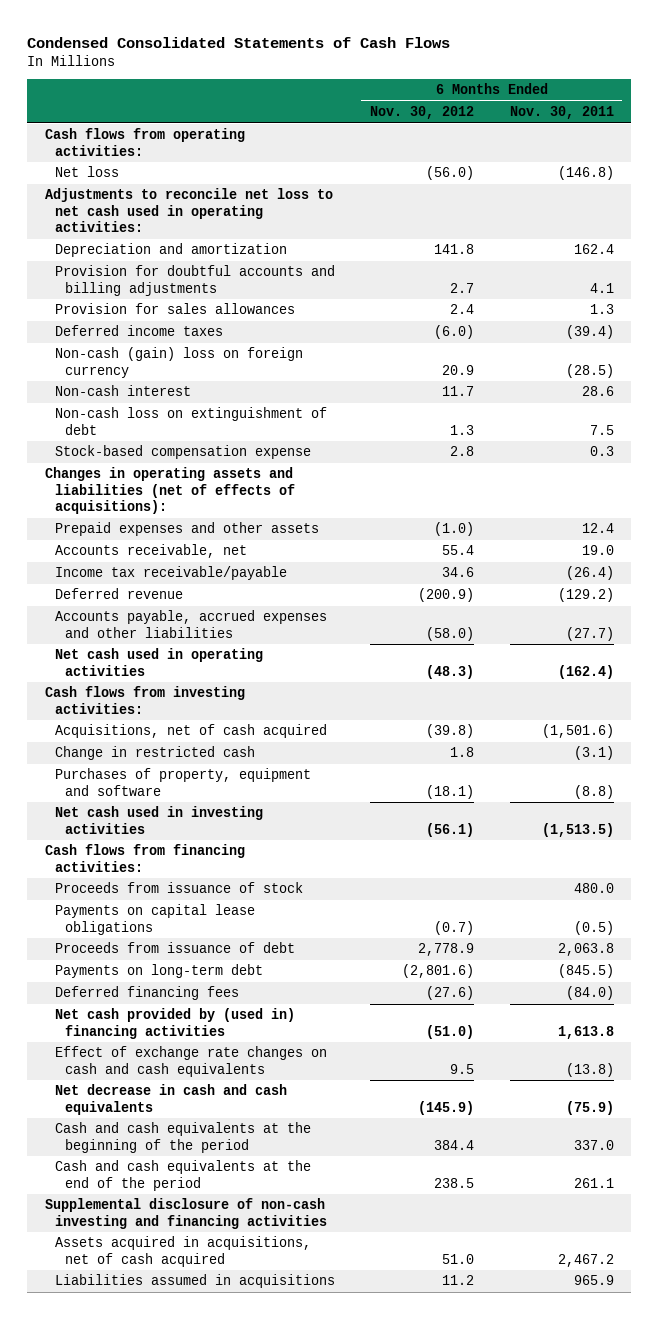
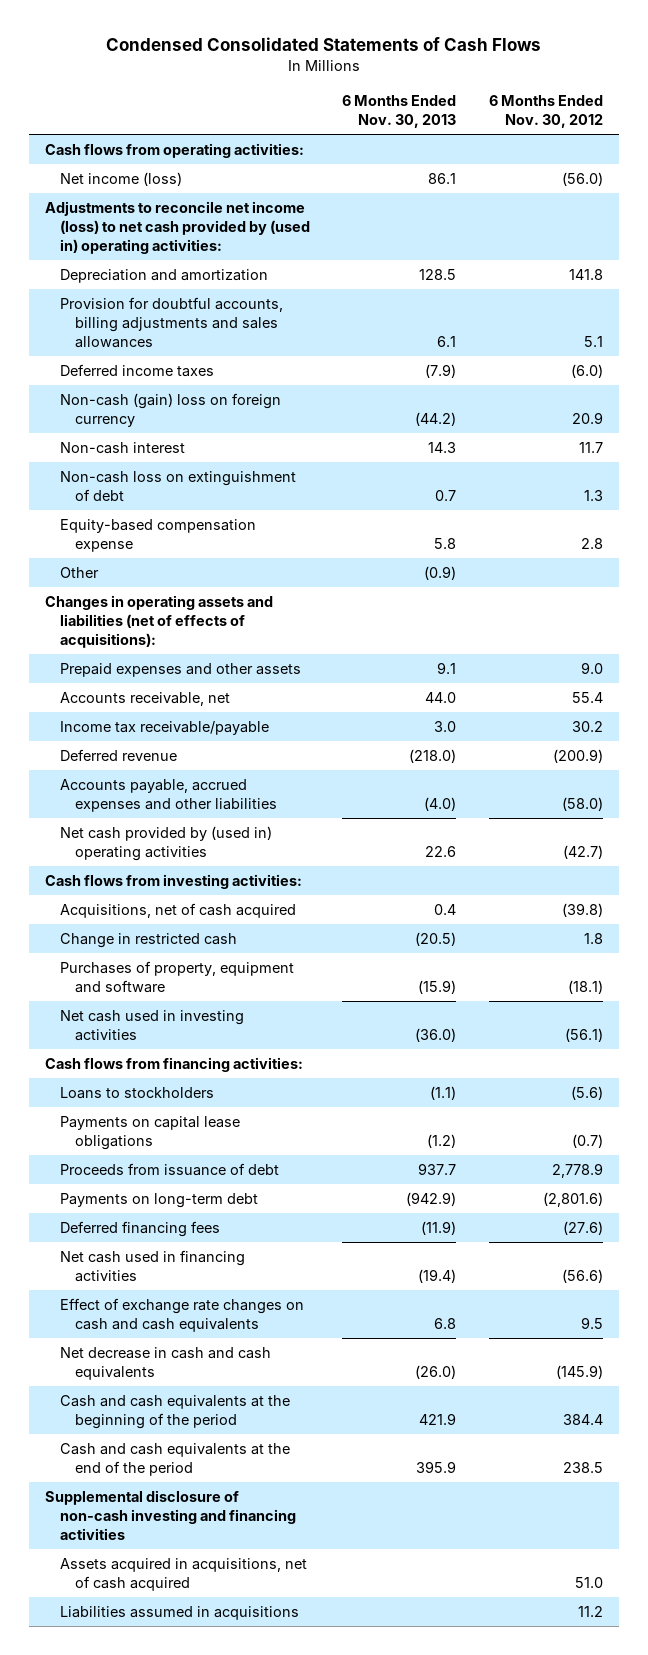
- | 6 Months Ended Nov. 30, 2012 | 6 Months Ended Nov. 30, 2011
+ | 6 Months Ended Nov. 30, 2013 | 6 Months Ended Nov. 30, 2012
- Net loss | (56.0) | (146.8)
- Adjustments to reconcile net loss to net cash used in operating activities:
+ Net income (loss) | 86.1 | (56.0)
+ Adjustments to reconcile net income (loss) to net cash provided by (used in) operating activities:
- Provision for doubtful accounts and billing adjustments | 2.7 | 4.1
- Provision for sales allowances | 2.4 | 1.3
+ Provision for doubtful accounts, billing adjustments and sales allowances | 6.1 | 5.1
- Stock-based compensation expense | 2.8 | 0.3
+ Equity-based compensation expense | 5.8 | 2.8
+ Other | (0.9) |
- Prepaid expenses and other assets | (1.0) | 12.4
+ Prepaid expenses and other assets | 9.1 | 9.0
- Income tax receivable/payable | 34.6 | (26.4)
+ Income tax receivable/payable | 3.0 | 30.2
- Net cash used in operating activities | (48.3) | (162.4)
+ Net cash provided by (used in) operating activities | 22.6 | (42.7)
- Proceeds from issuance of stock | | 480.0
+ Loans to stockholders | (1.1) | (5.6)
- Net cash provided by (used in) financing activities | (51.0) | 1,613.8
+ Net cash used in financing activities | (19.4) | (56.6)

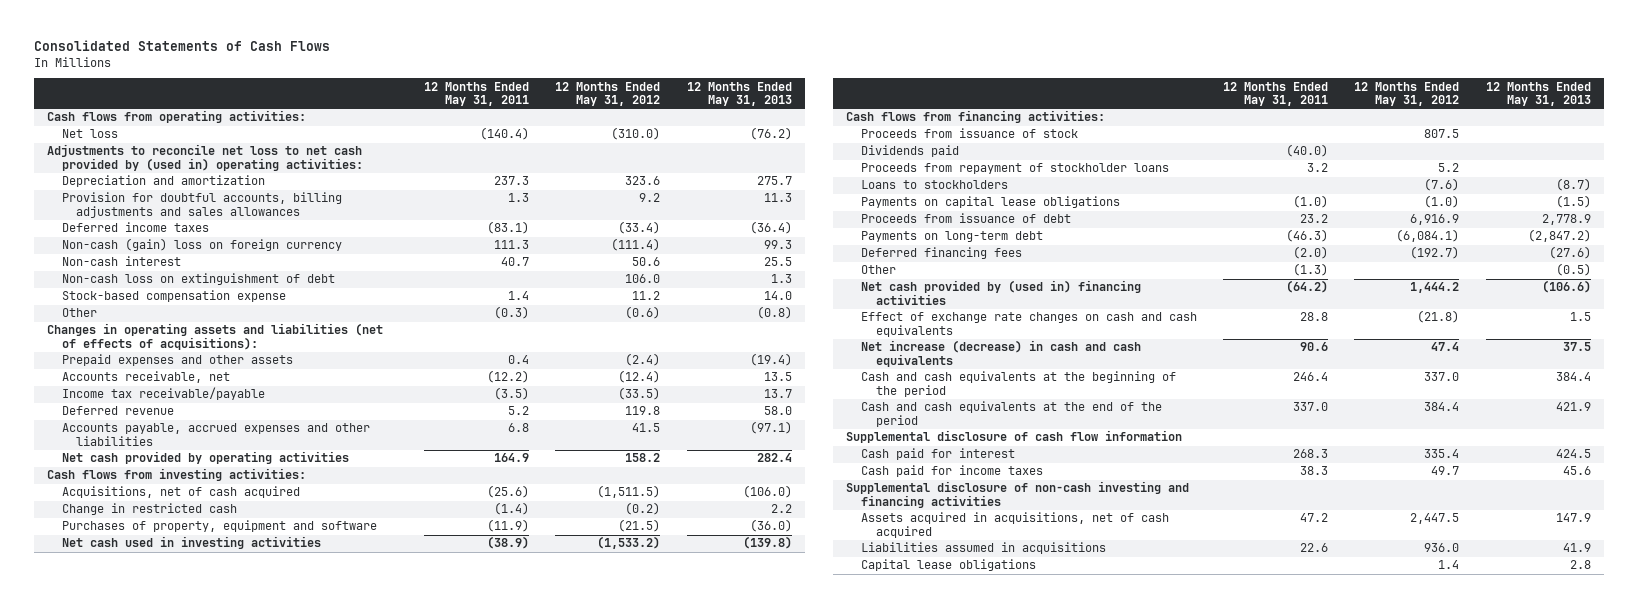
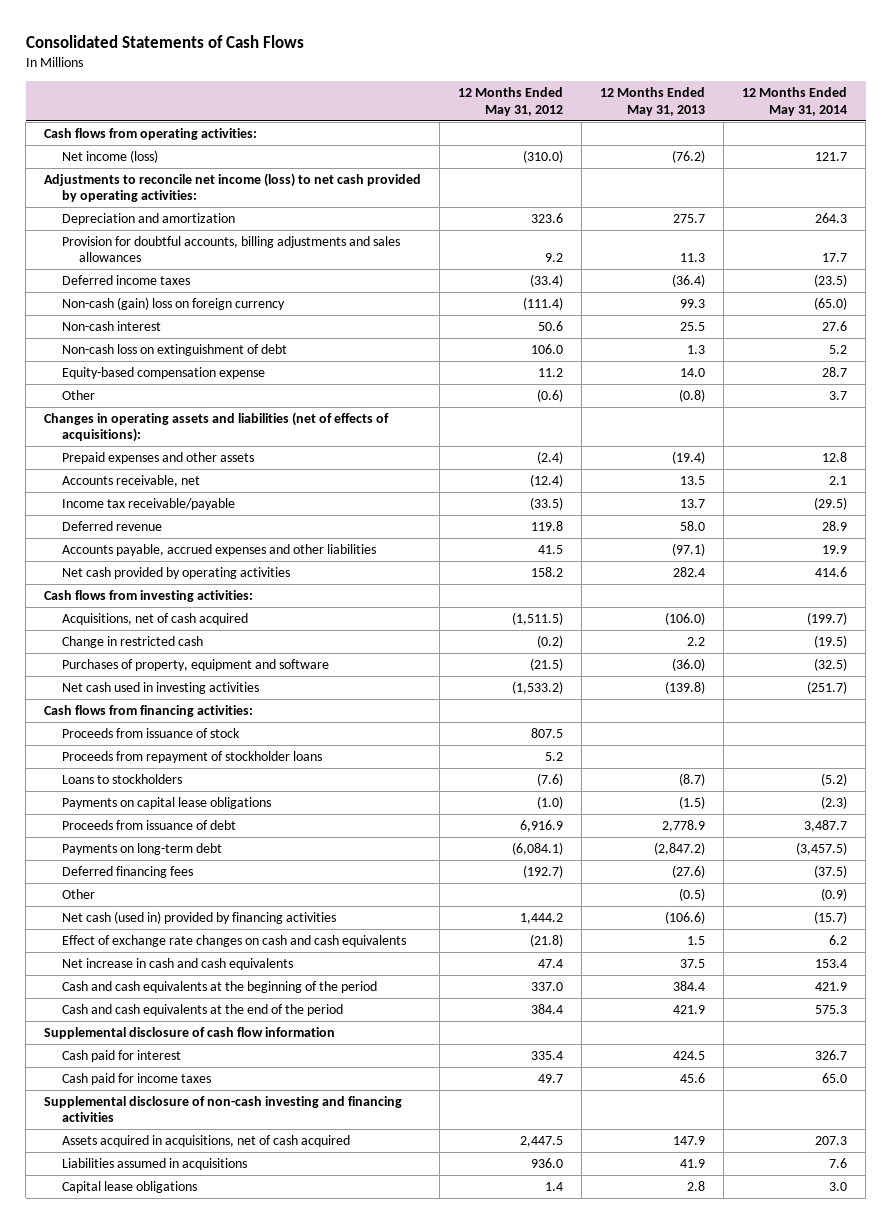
- | 12 Months Ended May 31, 2011 | 12 Months Ended May 31, 2012 | 12 Months Ended May 31, 2013
+ | 12 Months Ended May 31, 2012 | 12 Months Ended May 31, 2013 | 12 Months Ended May 31, 2014
- Net loss | (140.4) | (310.0) | (76.2)
- Adjustments to reconcile net loss to net cash provided by (used in) operating activities:
+ Net income (loss) | (310.0) | (76.2) | 121.7
+ Adjustments to reconcile net income (loss) to net cash provided by operating activities:
- Stock-based compensation expense | 1.4 | 11.2 | 14.0
+ Equity-based compensation expense | 11.2 | 14.0 | 28.7
- Dividends paid | (40.0) | |
- Net cash provided by (used in) financing activities | (64.2) | 1,444.2 | (106.6)
+ Net cash (used in) provided by financing activities | 1,444.2 | (106.6) | (15.7)
- Net increase (decrease) in cash and cash equivalents | 90.6 | 47.4 | 37.5
+ Net increase in cash and cash equivalents | 47.4 | 37.5 | 153.4

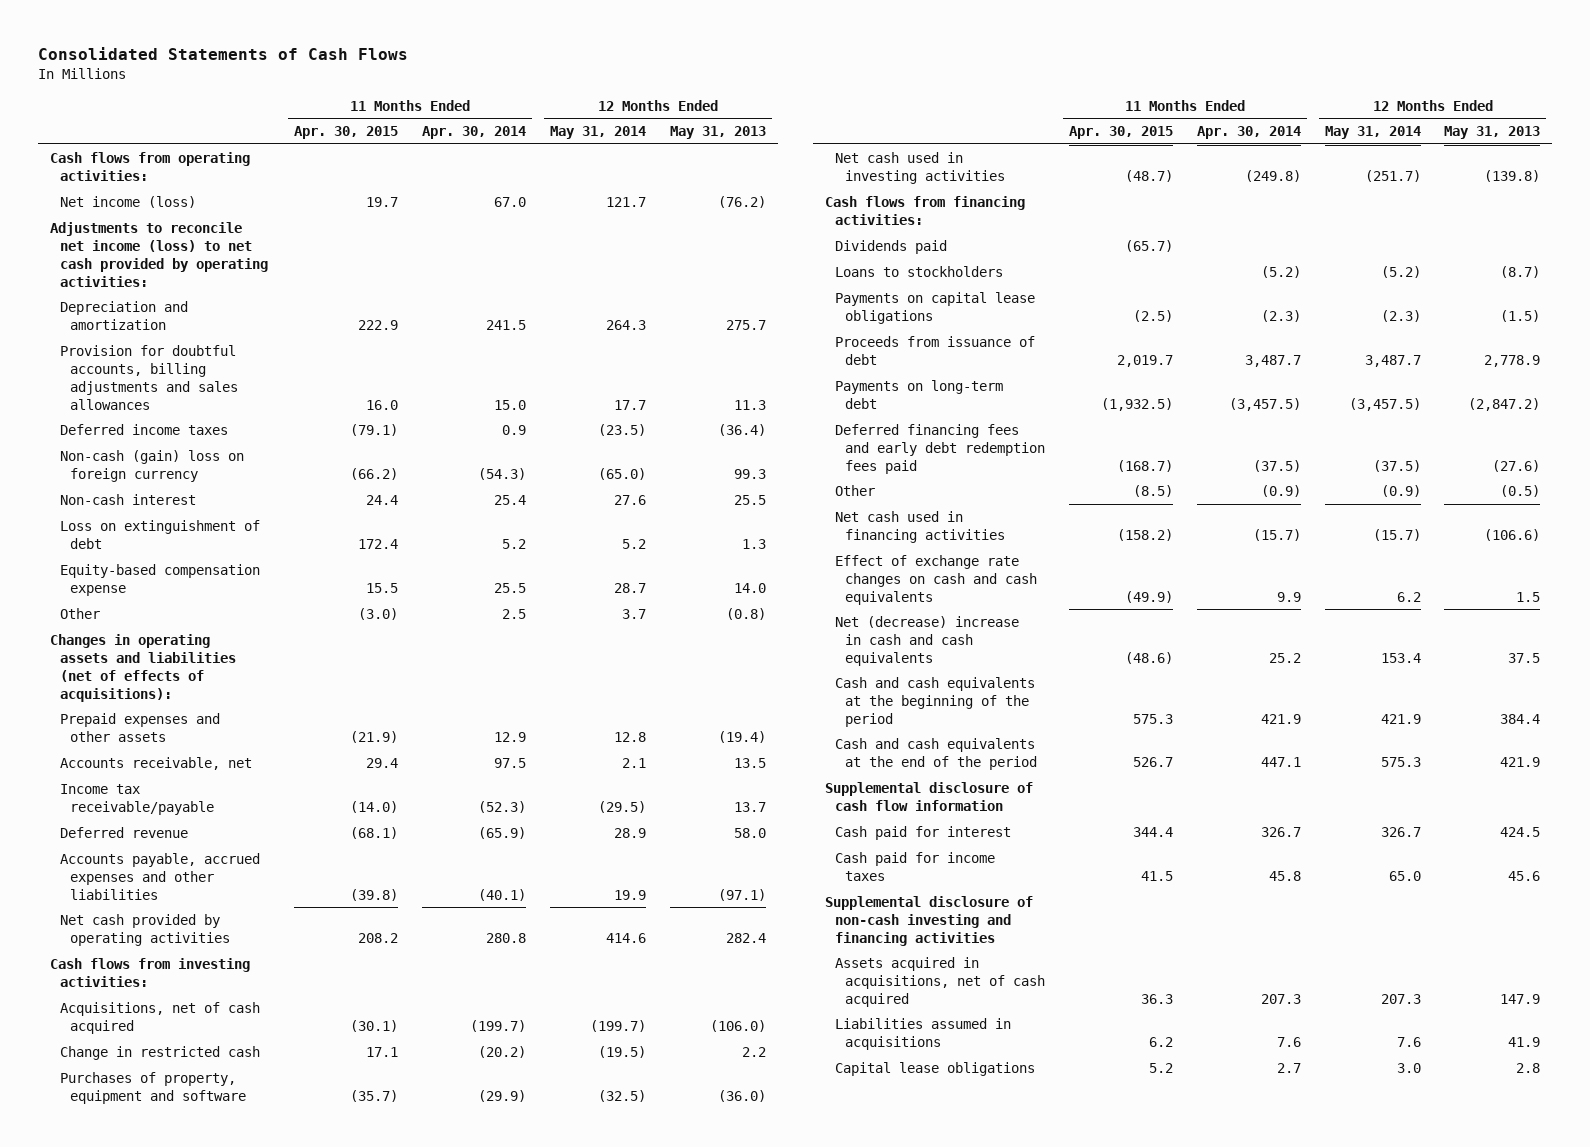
- | 12 Months Ended May 31, 2012 | 12 Months Ended May 31, 2013 | 12 Months Ended May 31, 2014
+ | 11 Months Ended Apr. 30, 2015 | 11 Months Ended Apr. 30, 2014 | 12 Months Ended May 31, 2014 | 12 Months Ended May 31, 2013
- Non-cash loss on extinguishment of debt | 106.0 | 1.3 | 5.2
+ Loss on extinguishment of debt | 172.4 | 5.2 | 5.2 | 1.3
- Proceeds from issuance of stock | 807.5 | |
- Proceeds from repayment of stockholder loans | 5.2 | |
+ Dividends paid | (65.7) | | |
- Deferred financing fees | (192.7) | (27.6) | (37.5)
+ Deferred financing fees and early debt redemption fees paid | (168.7) | (37.5) | (37.5) | (27.6)
- Net cash (used in) provided by financing activities | 1,444.2 | (106.6) | (15.7)
+ Net cash used in financing activities | (158.2) | (15.7) | (15.7) | (106.6)
- Net increase in cash and cash equivalents | 47.4 | 37.5 | 153.4
+ Net (decrease) increase in cash and cash equivalents | (48.6) | 25.2 | 153.4 | 37.5

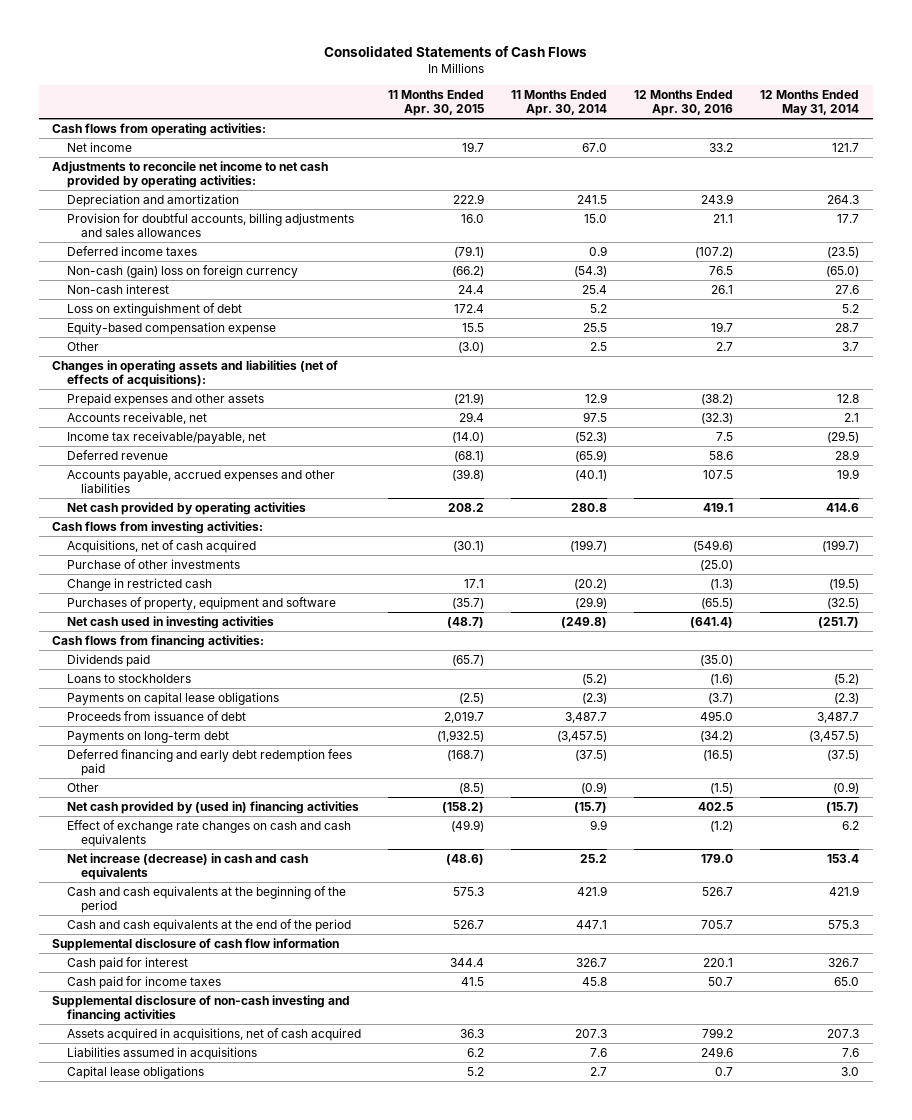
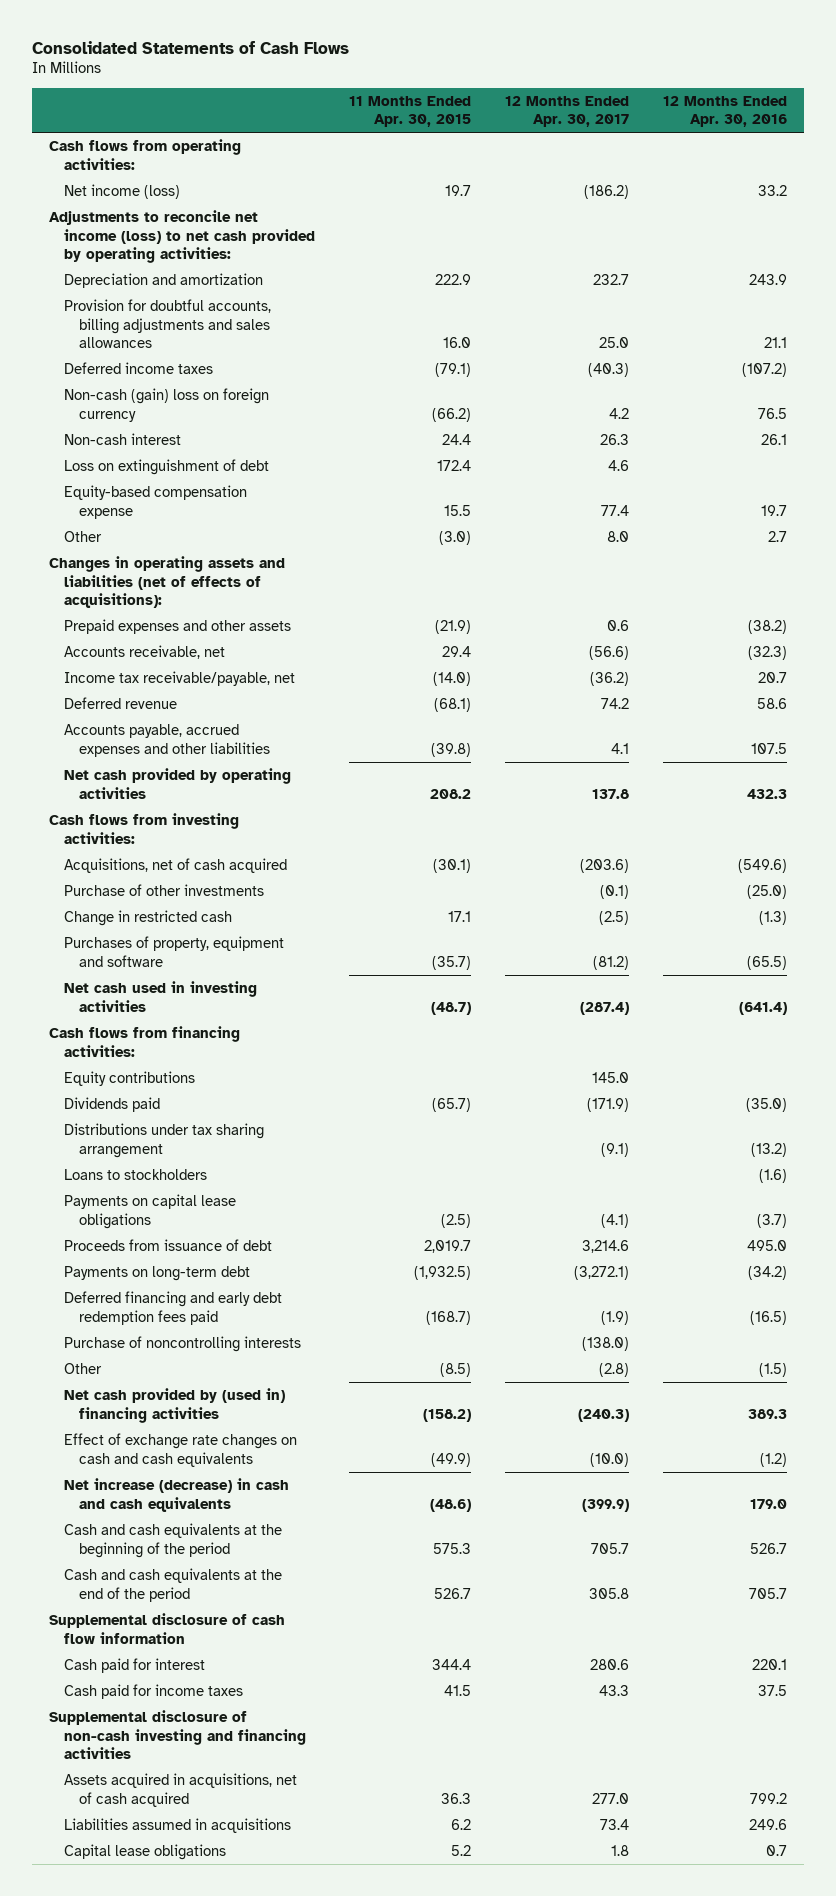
- | 11 Months Ended Apr. 30, 2015 | 11 Months Ended Apr. 30, 2014 | 12 Months Ended Apr. 30, 2016 | 12 Months Ended May 31, 2014
+ | 11 Months Ended Apr. 30, 2015 | 12 Months Ended Apr. 30, 2017 | 12 Months Ended Apr. 30, 2016
- Net income | 19.7 | 67.0 | 33.2 | 121.7
- Adjustments to reconcile net income to net cash provided by operating activities:
+ Net income (loss) | 19.7 | (186.2) | 33.2
+ Adjustments to reconcile net income (loss) to net cash provided by operating activities:
- Income tax receivable/payable, net | (14.0) | (52.3) | 7.5 | (29.5)
+ Income tax receivable/payable, net | (14.0) | (36.2) | 20.7
- Net cash provided by operating activities | 208.2 | 280.8 | 419.1 | 414.6
+ Net cash provided by operating activities | 208.2 | 137.8 | 432.3
+ Equity contributions | | 145.0 |
+ Distributions under tax sharing arrangement | | (9.1) | (13.2)
+ Purchase of noncontrolling interests | | (138.0) |
- Net cash provided by (used in) financing activities | (158.2) | (15.7) | 402.5 | (15.7)
+ Net cash provided by (used in) financing activities | (158.2) | (240.3) | 389.3
- Cash paid for income taxes | 41.5 | 45.8 | 50.7 | 65.0
+ Cash paid for income taxes | 41.5 | 43.3 | 37.5

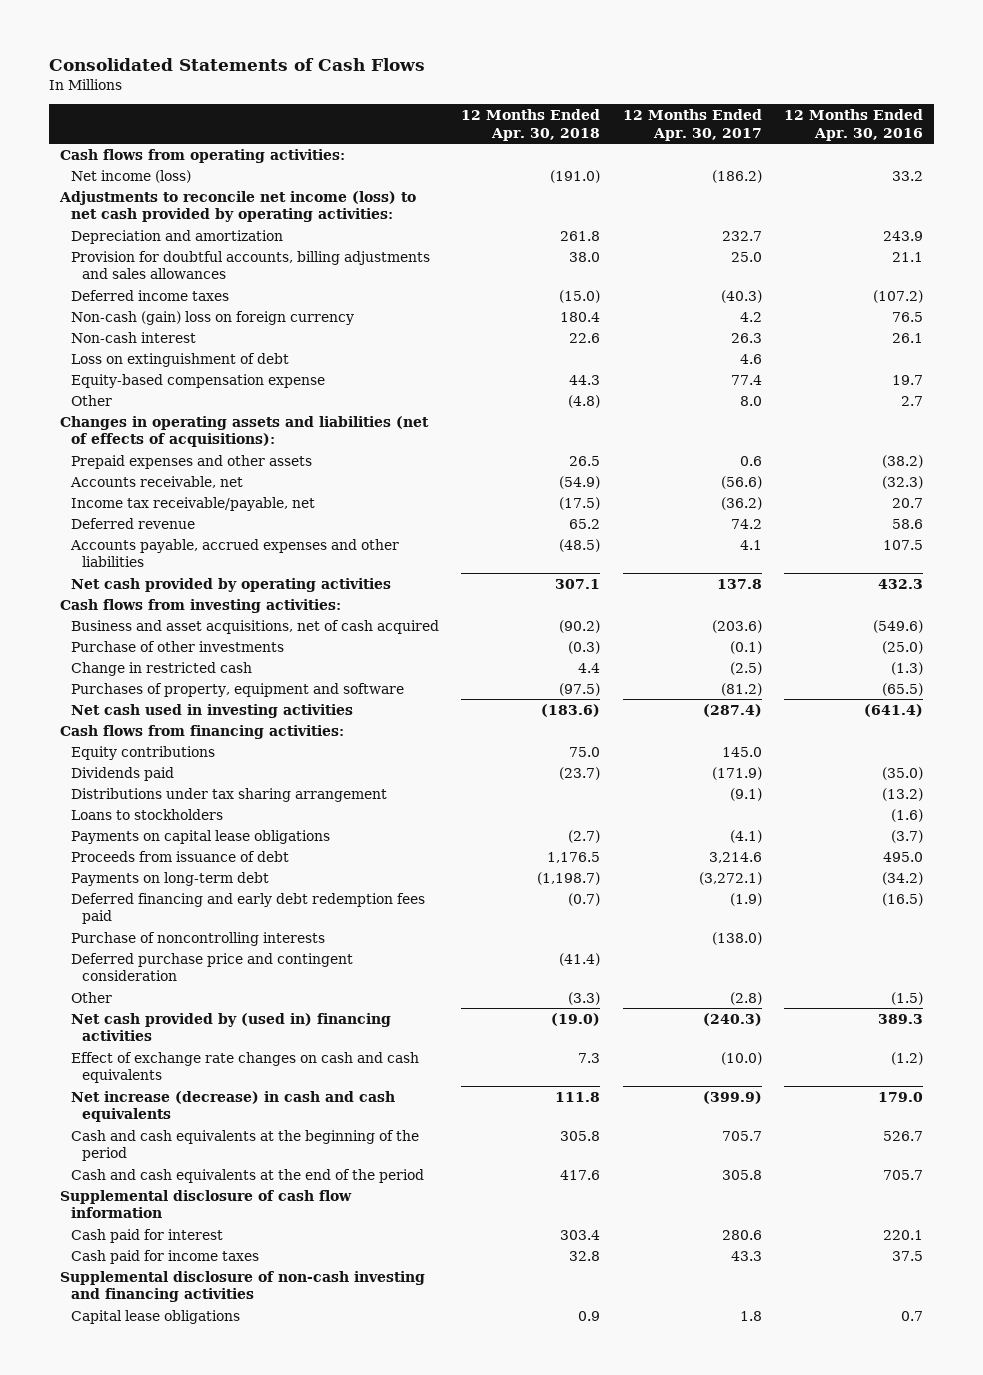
- | 11 Months Ended Apr. 30, 2015 | 12 Months Ended Apr. 30, 2017 | 12 Months Ended Apr. 30, 2016
+ | 12 Months Ended Apr. 30, 2018 | 12 Months Ended Apr. 30, 2017 | 12 Months Ended Apr. 30, 2016
- Acquisitions, net of cash acquired | (30.1) | (203.6) | (549.6)
+ Business and asset acquisitions, net of cash acquired | (90.2) | (203.6) | (549.6)
+ Deferred purchase price and contingent consideration | (41.4) | |
- Assets acquired in acquisitions, net of cash acquired | 36.3 | 277.0 | 799.2
- Liabilities assumed in acquisitions | 6.2 | 73.4 | 249.6

